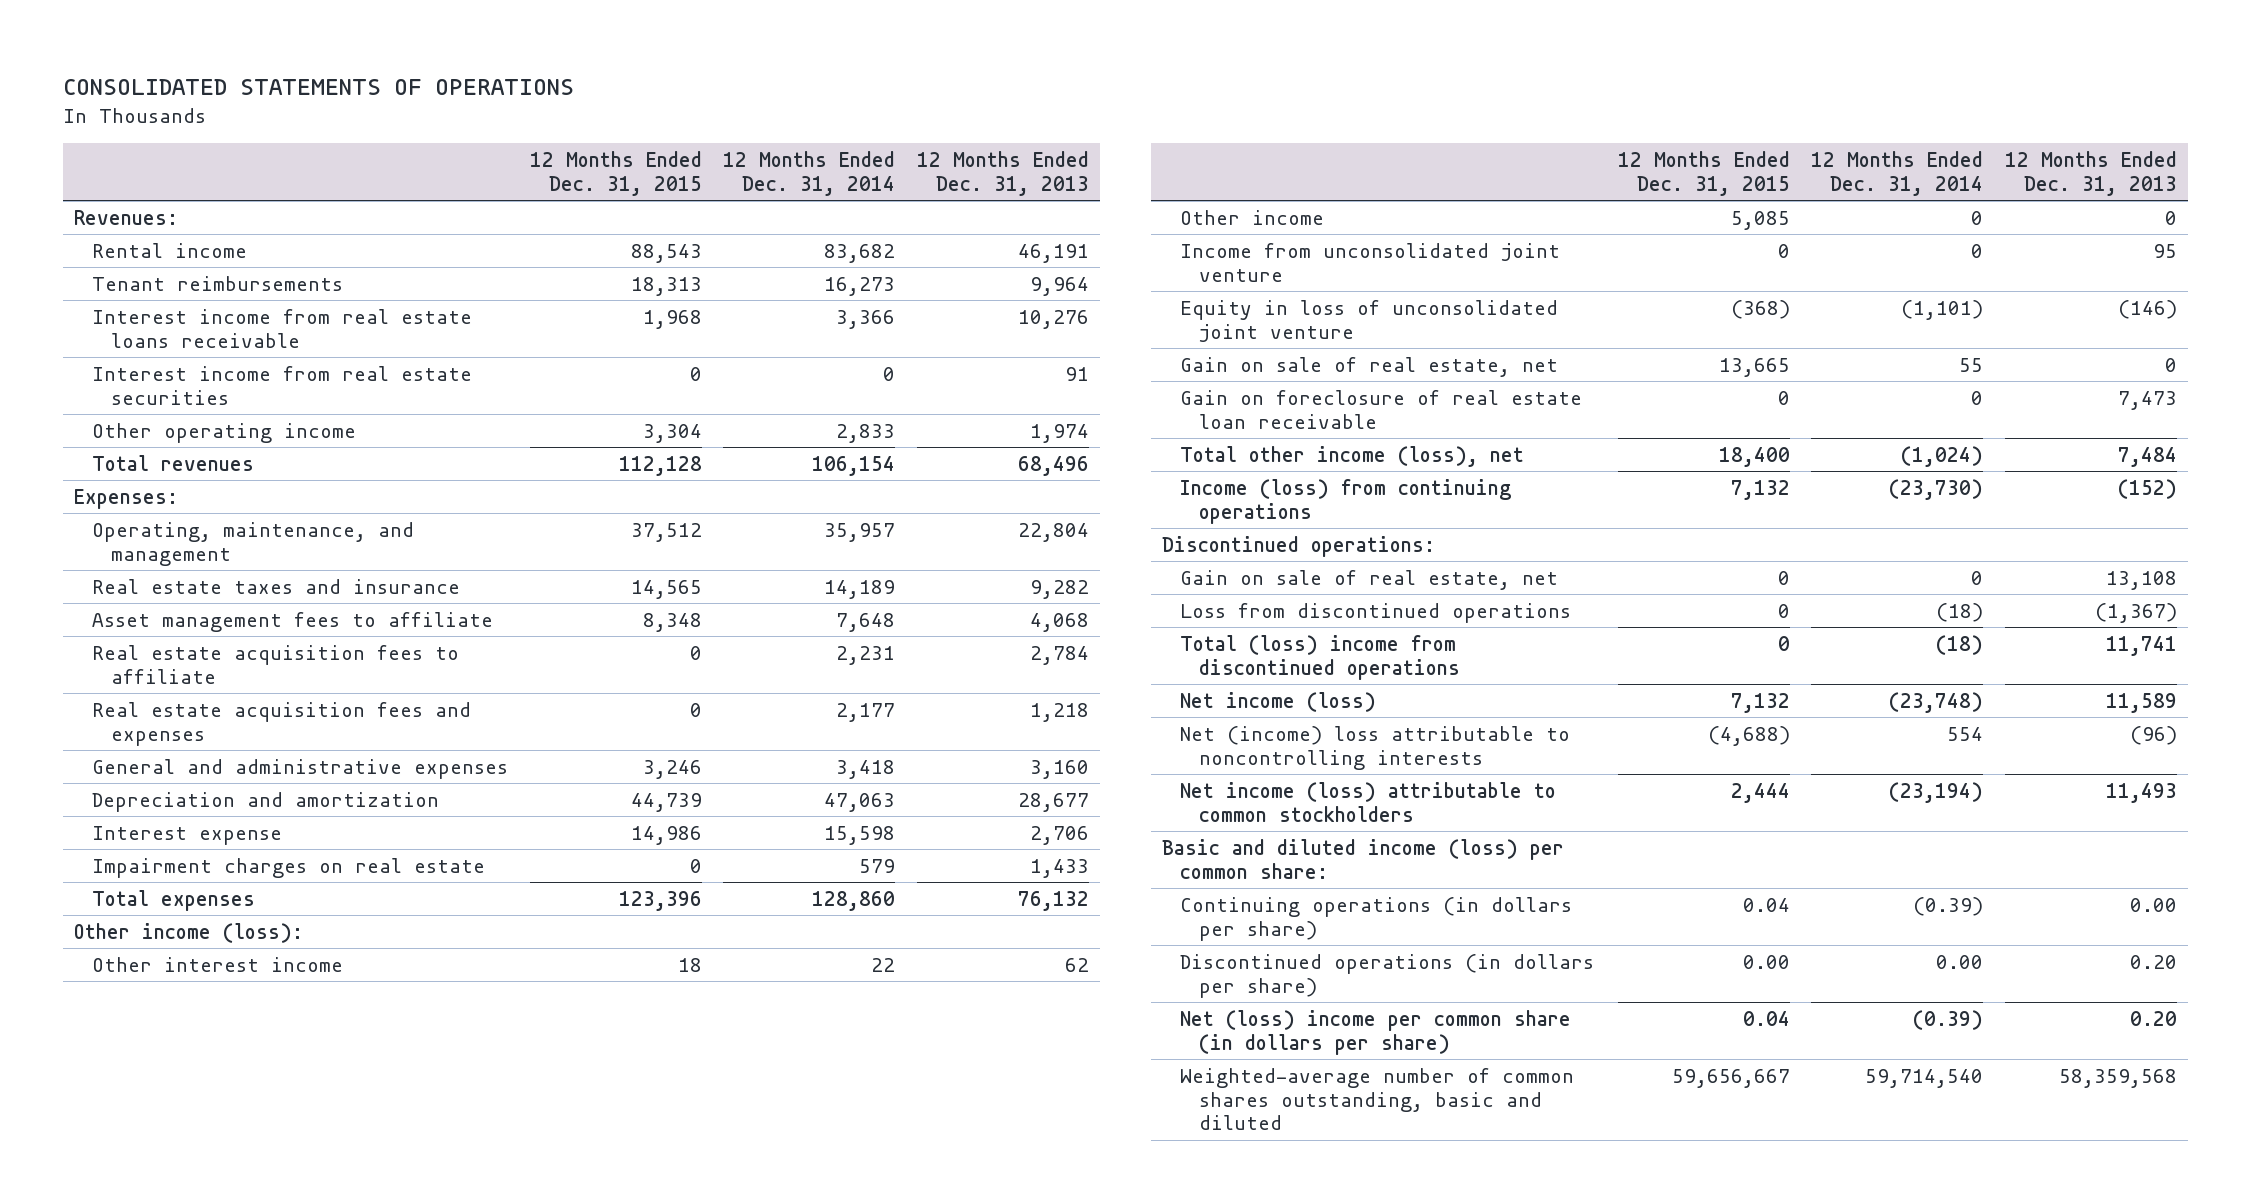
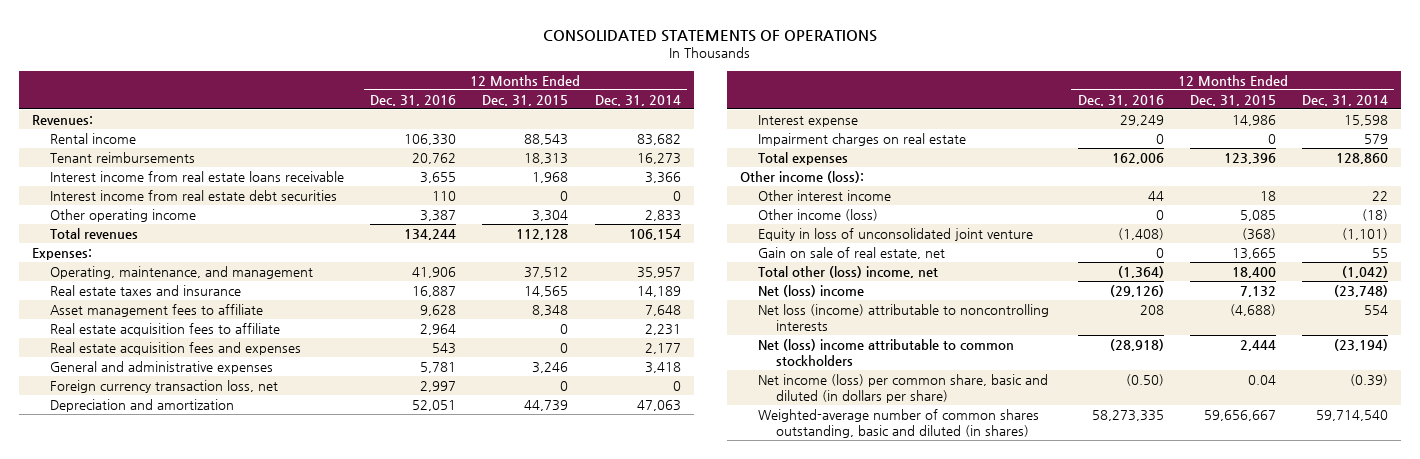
- | 12 Months Ended Dec. 31, 2015 | 12 Months Ended Dec. 31, 2014 | 12 Months Ended Dec. 31, 2013
+ | 12 Months Ended Dec. 31, 2016 | 12 Months Ended Dec. 31, 2015 | 12 Months Ended Dec. 31, 2014
- Interest income from real estate securities | 0 | 0 | 91
+ Interest income from real estate debt securities | 110 | 0 | 0
+ Foreign currency transaction loss, net | 2,997 | 0 | 0
- Other income | 5,085 | 0 | 0
- Income from unconsolidated joint venture | 0 | 0 | 95
+ Other income (loss) | 0 | 5,085 | (18)
- Gain on foreclosure of real estate loan receivable | 0 | 0 | 7,473
- Total other income (loss), net | 18,400 | (1,024) | 7,484
- Income (loss) from continuing operations | 7,132 | (23,730) | (152)
- Discontinued operations:
- Gain on sale of real estate, net | 0 | 0 | 13,108
- Loss from discontinued operations | 0 | (18) | (1,367)
- Total (loss) income from discontinued operations | 0 | (18) | 11,741
- Net income (loss) | 7,132 | (23,748) | 11,589
- Net (income) loss attributable to noncontrolling interests | (4,688) | 554 | (96)
- Net income (loss) attributable to common stockholders | 2,444 | (23,194) | 11,493
- Basic and diluted income (loss) per common share:
- Continuing operations (in dollars per share) | 0.04 | (0.39) | 0.00
- Discontinued operations (in dollars per share) | 0.00 | 0.00 | 0.20
- Net (loss) income per common share (in dollars per share) | 0.04 | (0.39) | 0.20
- Weighted-average number of common shares outstanding, basic and diluted | 59,656,667 | 59,714,540 | 58,359,568
+ Total other (loss) income, net | (1,364) | 18,400 | (1,042)
+ Net (loss) income | (29,126) | 7,132 | (23,748)
+ Net loss (income) attributable to noncontrolling interests | 208 | (4,688) | 554
+ Net (loss) income attributable to common stockholders | (28,918) | 2,444 | (23,194)
+ Net income (loss) per common share, basic and diluted (in dollars per share) | (0.50) | 0.04 | (0.39)
+ Weighted-average number of common shares outstanding, basic and diluted (in shares) | 58,273,335 | 59,656,667 | 59,714,540

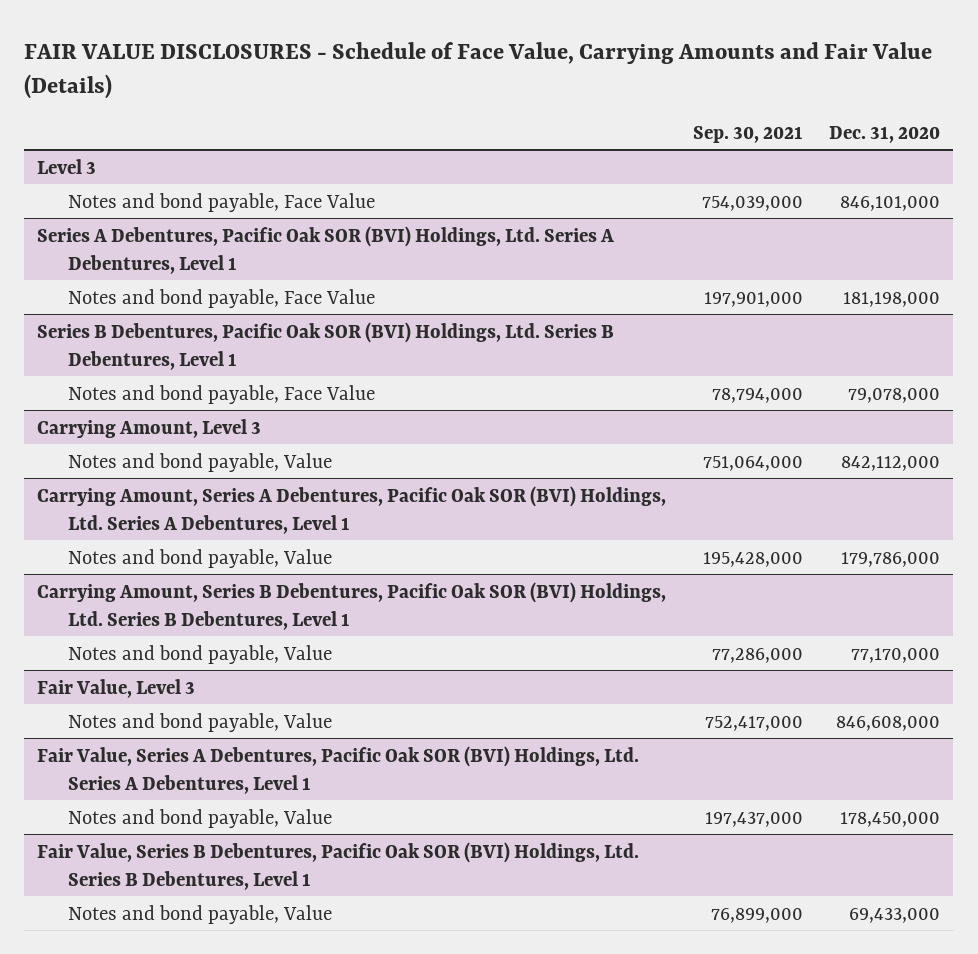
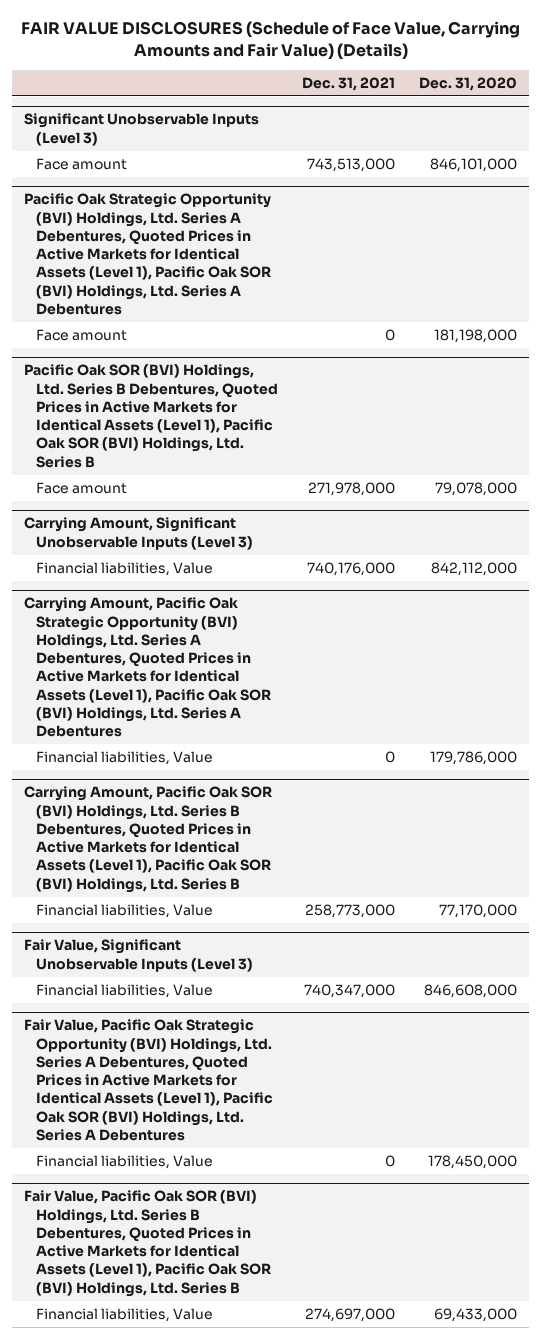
- FAIR VALUE DISCLOSURES - Schedule of Face Value, Carrying Amounts and Fair Value (Details)
+ FAIR VALUE DISCLOSURES (Schedule of Face Value, Carrying Amounts and Fair Value) (Details)
- | Sep. 30, 2021 | Dec. 31, 2020
+ | Dec. 31, 2021 | Dec. 31, 2020
- Level 3
- Notes and bond payable, Face Value | 754,039,000 | 846,101,000
- Series A Debentures, Pacific Oak SOR (BVI) Holdings, Ltd. Series A Debentures, Level 1
- Notes and bond payable, Face Value | 197,901,000 | 181,198,000
- Series B Debentures, Pacific Oak SOR (BVI) Holdings, Ltd. Series B Debentures, Level 1
- Notes and bond payable, Face Value | 78,794,000 | 79,078,000
- Carrying Amount, Level 3
- Notes and bond payable, Value | 751,064,000 | 842,112,000
- Carrying Amount, Series A Debentures, Pacific Oak SOR (BVI) Holdings, Ltd. Series A Debentures, Level 1
- Notes and bond payable, Value | 195,428,000 | 179,786,000
- Carrying Amount, Series B Debentures, Pacific Oak SOR (BVI) Holdings, Ltd. Series B Debentures, Level 1
- Notes and bond payable, Value | 77,286,000 | 77,170,000
- Fair Value, Level 3
- Notes and bond payable, Value | 752,417,000 | 846,608,000
- Fair Value, Series A Debentures, Pacific Oak SOR (BVI) Holdings, Ltd. Series A Debentures, Level 1
- Notes and bond payable, Value | 197,437,000 | 178,450,000
- Fair Value, Series B Debentures, Pacific Oak SOR (BVI) Holdings, Ltd. Series B Debentures, Level 1
- Notes and bond payable, Value | 76,899,000 | 69,433,000
+ Significant Unobservable Inputs (Level 3)
+ Face amount | 743,513,000 | 846,101,000
+ Pacific Oak Strategic Opportunity (BVI) Holdings, Ltd. Series A Debentures, Quoted Prices in Active Markets for Identical Assets (Level 1), Pacific Oak SOR (BVI) Holdings, Ltd. Series A Debentures
+ Face amount | 0 | 181,198,000
+ Pacific Oak SOR (BVI) Holdings, Ltd. Series B Debentures, Quoted Prices in Active Markets for Identical Assets (Level 1), Pacific Oak SOR (BVI) Holdings, Ltd. Series B
+ Face amount | 271,978,000 | 79,078,000
+ Carrying Amount, Significant Unobservable Inputs (Level 3)
+ Financial liabilities, Value | 740,176,000 | 842,112,000
+ Carrying Amount, Pacific Oak Strategic Opportunity (BVI) Holdings, Ltd. Series A Debentures, Quoted Prices in Active Markets for Identical Assets (Level 1), Pacific Oak SOR (BVI) Holdings, Ltd. Series A Debentures
+ Financial liabilities, Value | 0 | 179,786,000
+ Carrying Amount, Pacific Oak SOR (BVI) Holdings, Ltd. Series B Debentures, Quoted Prices in Active Markets for Identical Assets (Level 1), Pacific Oak SOR (BVI) Holdings, Ltd. Series B
+ Financial liabilities, Value | 258,773,000 | 77,170,000
+ Fair Value, Significant Unobservable Inputs (Level 3)
+ Financial liabilities, Value | 740,347,000 | 846,608,000
+ Fair Value, Pacific Oak Strategic Opportunity (BVI) Holdings, Ltd. Series A Debentures, Quoted Prices in Active Markets for Identical Assets (Level 1), Pacific Oak SOR (BVI) Holdings, Ltd. Series A Debentures
+ Financial liabilities, Value | 0 | 178,450,000
+ Fair Value, Pacific Oak SOR (BVI) Holdings, Ltd. Series B Debentures, Quoted Prices in Active Markets for Identical Assets (Level 1), Pacific Oak SOR (BVI) Holdings, Ltd. Series B
+ Financial liabilities, Value | 274,697,000 | 69,433,000

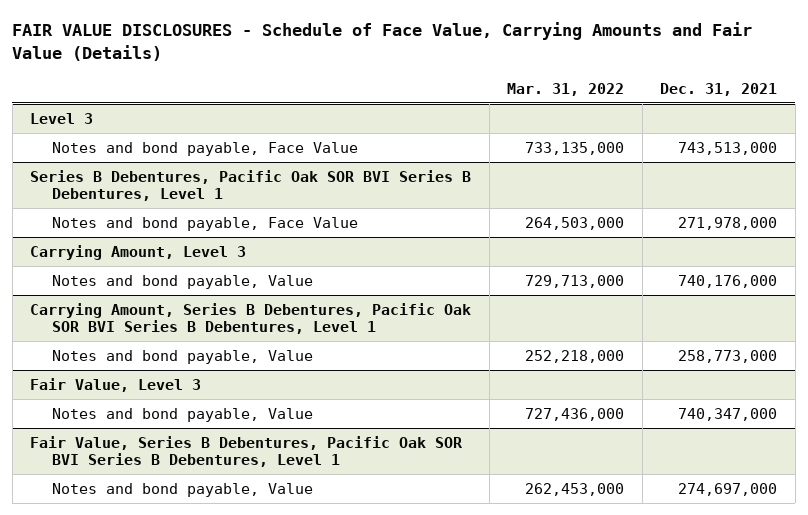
- FAIR VALUE DISCLOSURES (Schedule of Face Value, Carrying Amounts and Fair Value) (Details)
+ FAIR VALUE DISCLOSURES - Schedule of Face Value, Carrying Amounts and Fair Value (Details)
- | Dec. 31, 2021 | Dec. 31, 2020
+ | Mar. 31, 2022 | Dec. 31, 2021
- Significant Unobservable Inputs (Level 3)
- Face amount | 743,513,000 | 846,101,000
- Pacific Oak Strategic Opportunity (BVI) Holdings, Ltd. Series A Debentures, Quoted Prices in Active Markets for Identical Assets (Level 1), Pacific Oak SOR (BVI) Holdings, Ltd. Series A Debentures
- Face amount | 0 | 181,198,000
- Pacific Oak SOR (BVI) Holdings, Ltd. Series B Debentures, Quoted Prices in Active Markets for Identical Assets (Level 1), Pacific Oak SOR (BVI) Holdings, Ltd. Series B
- Face amount | 271,978,000 | 79,078,000
- Carrying Amount, Significant Unobservable Inputs (Level 3)
- Financial liabilities, Value | 740,176,000 | 842,112,000
- Carrying Amount, Pacific Oak Strategic Opportunity (BVI) Holdings, Ltd. Series A Debentures, Quoted Prices in Active Markets for Identical Assets (Level 1), Pacific Oak SOR (BVI) Holdings, Ltd. Series A Debentures
- Financial liabilities, Value | 0 | 179,786,000
- Carrying Amount, Pacific Oak SOR (BVI) Holdings, Ltd. Series B Debentures, Quoted Prices in Active Markets for Identical Assets (Level 1), Pacific Oak SOR (BVI) Holdings, Ltd. Series B
- Financial liabilities, Value | 258,773,000 | 77,170,000
- Fair Value, Significant Unobservable Inputs (Level 3)
- Financial liabilities, Value | 740,347,000 | 846,608,000
- Fair Value, Pacific Oak Strategic Opportunity (BVI) Holdings, Ltd. Series A Debentures, Quoted Prices in Active Markets for Identical Assets (Level 1), Pacific Oak SOR (BVI) Holdings, Ltd. Series A Debentures
- Financial liabilities, Value | 0 | 178,450,000
- Fair Value, Pacific Oak SOR (BVI) Holdings, Ltd. Series B Debentures, Quoted Prices in Active Markets for Identical Assets (Level 1), Pacific Oak SOR (BVI) Holdings, Ltd. Series B
- Financial liabilities, Value | 274,697,000 | 69,433,000
+ Level 3
+ Notes and bond payable, Face Value | 733,135,000 | 743,513,000
+ Series B Debentures, Pacific Oak SOR BVI Series B Debentures, Level 1
+ Notes and bond payable, Face Value | 264,503,000 | 271,978,000
+ Carrying Amount, Level 3
+ Notes and bond payable, Value | 729,713,000 | 740,176,000
+ Carrying Amount, Series B Debentures, Pacific Oak SOR BVI Series B Debentures, Level 1
+ Notes and bond payable, Value | 252,218,000 | 258,773,000
+ Fair Value, Level 3
+ Notes and bond payable, Value | 727,436,000 | 740,347,000
+ Fair Value, Series B Debentures, Pacific Oak SOR BVI Series B Debentures, Level 1
+ Notes and bond payable, Value | 262,453,000 | 274,697,000

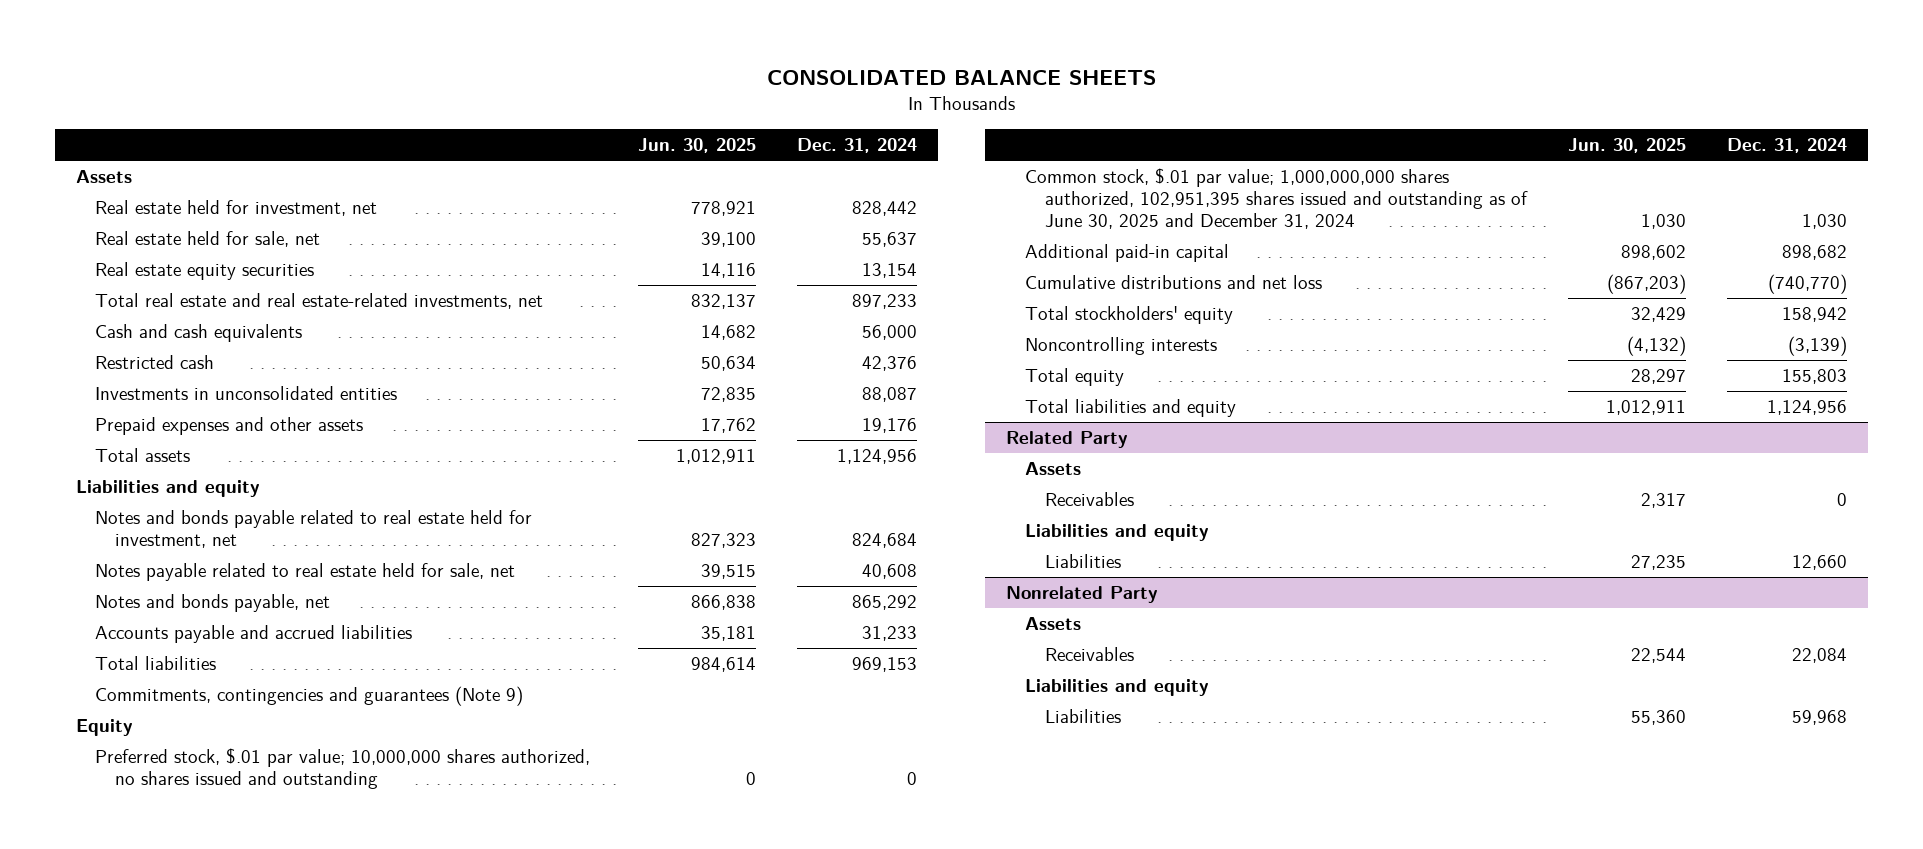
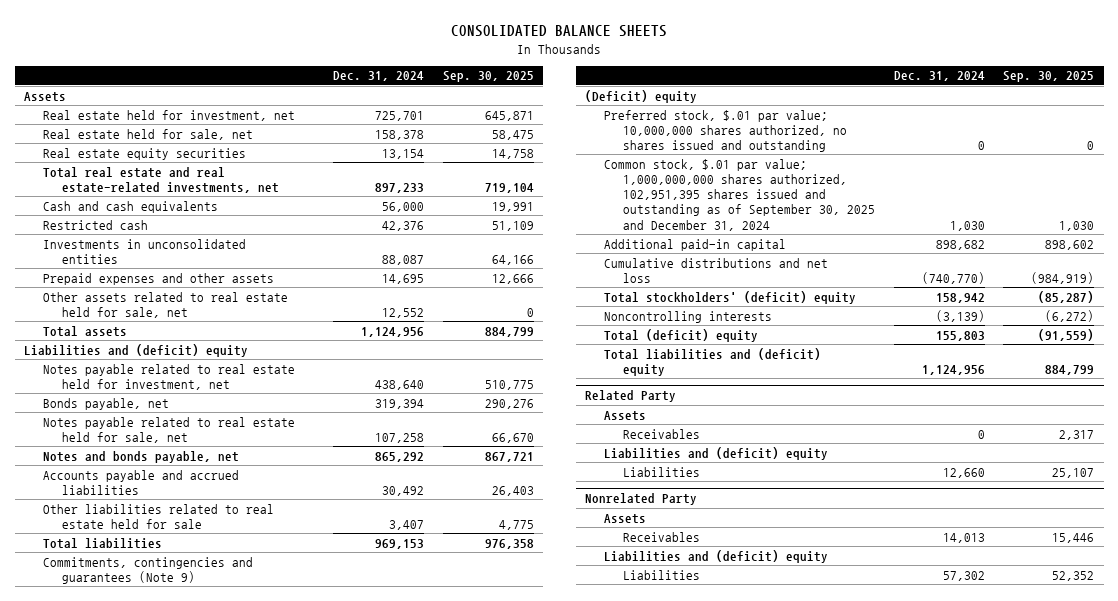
- | Jun. 30, 2025 | Dec. 31, 2024
+ | Dec. 31, 2024 | Sep. 30, 2025
- Real estate held for investment, net | 778,921 | 828,442
- Real estate held for sale, net | 39,100 | 55,637
+ Real estate held for investment, net | 725,701 | 645,871
+ Real estate held for sale, net | 158,378 | 58,475
- Prepaid expenses and other assets | 17,762 | 19,176
+ Prepaid expenses and other assets | 14,695 | 12,666
+ Other assets related to real estate held for sale, net | 12,552 | 0
- Liabilities and equity
- Notes and bonds payable related to real estate held for investment, net | 827,323 | 824,684
- Notes payable related to real estate held for sale, net | 39,515 | 40,608
+ Liabilities and (deficit) equity
+ Notes payable related to real estate held for investment, net | 438,640 | 510,775
+ Bonds payable, net | 319,394 | 290,276
+ Notes payable related to real estate held for sale, net | 107,258 | 66,670
- Accounts payable and accrued liabilities | 35,181 | 31,233
+ Accounts payable and accrued liabilities | 30,492 | 26,403
+ Other liabilities related to real estate held for sale | 3,407 | 4,775
- Equity
+ (Deficit) equity
- Common stock, $.01 par value; 1,000,000,000 shares authorized, 102,951,395 shares issued and outstanding as of June 30, 2025 and December 31, 2024 | 1,030 | 1,030
+ Common stock, $.01 par value; 1,000,000,000 shares authorized, 102,951,395 shares issued and outstanding as of September 30, 2025 and December 31, 2024 | 1,030 | 1,030
- Total stockholders' equity | 32,429 | 158,942
+ Total stockholders' (deficit) equity | 158,942 | (85,287)
- Total equity | 28,297 | 155,803
- Total liabilities and equity | 1,012,911 | 1,124,956
+ Total (deficit) equity | 155,803 | (91,559)
+ Total liabilities and (deficit) equity | 1,124,956 | 884,799
@ Related Party
- Liabilities and equity
+ Liabilities and (deficit) equity
@ Nonrelated Party
- Receivables | 22,544 | 22,084
- Liabilities and equity
- Liabilities | 55,360 | 59,968
+ Receivables | 14,013 | 15,446
+ Liabilities and (deficit) equity
+ Liabilities | 57,302 | 52,352

